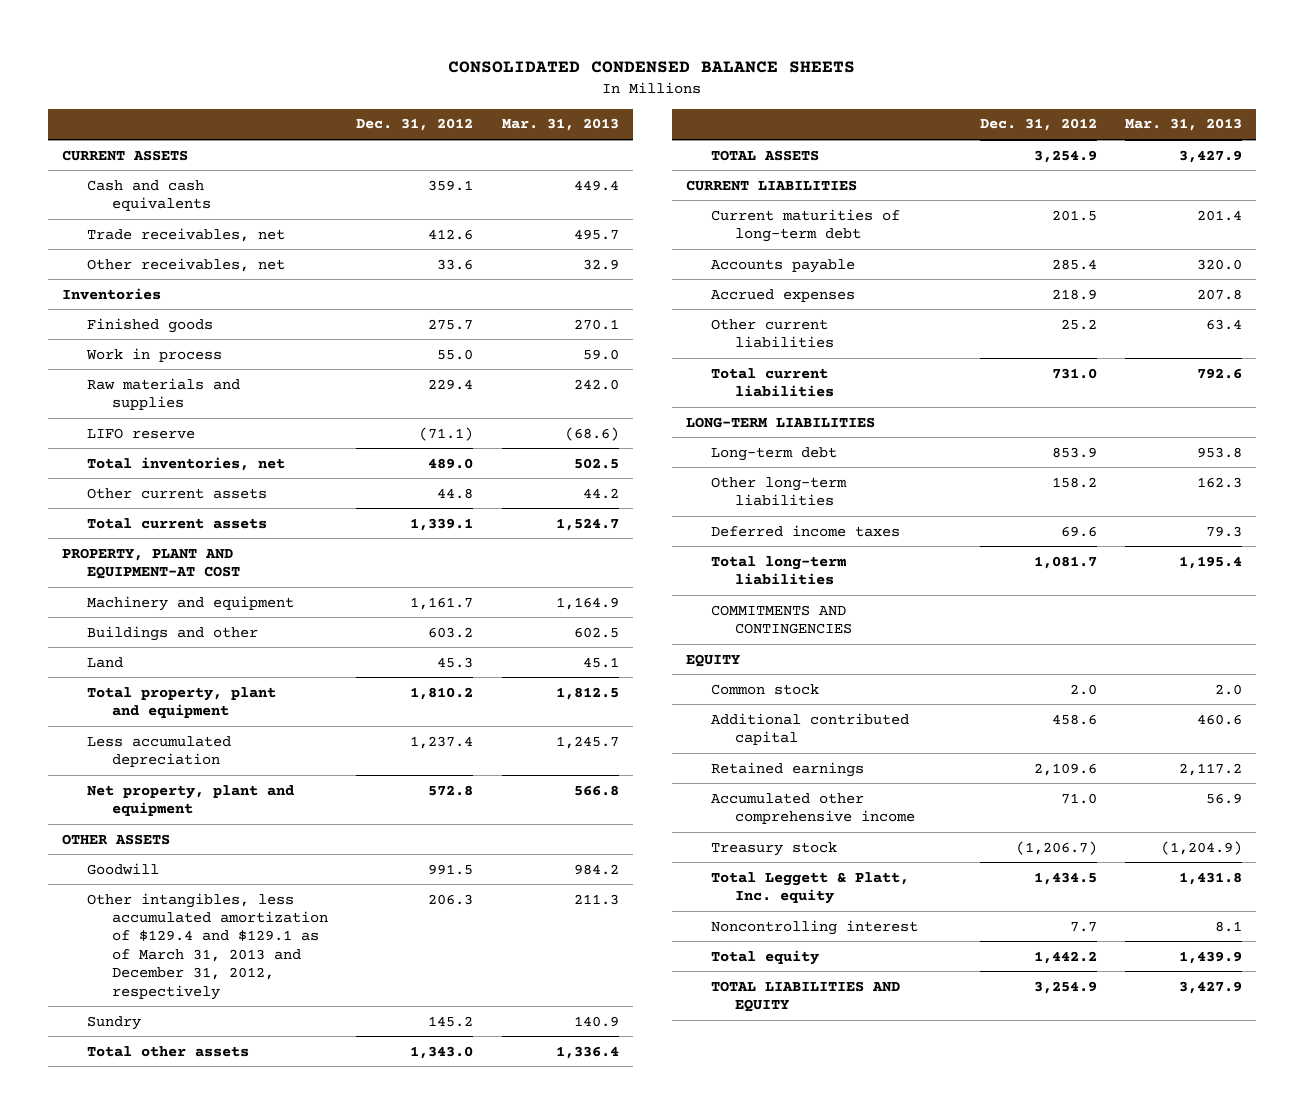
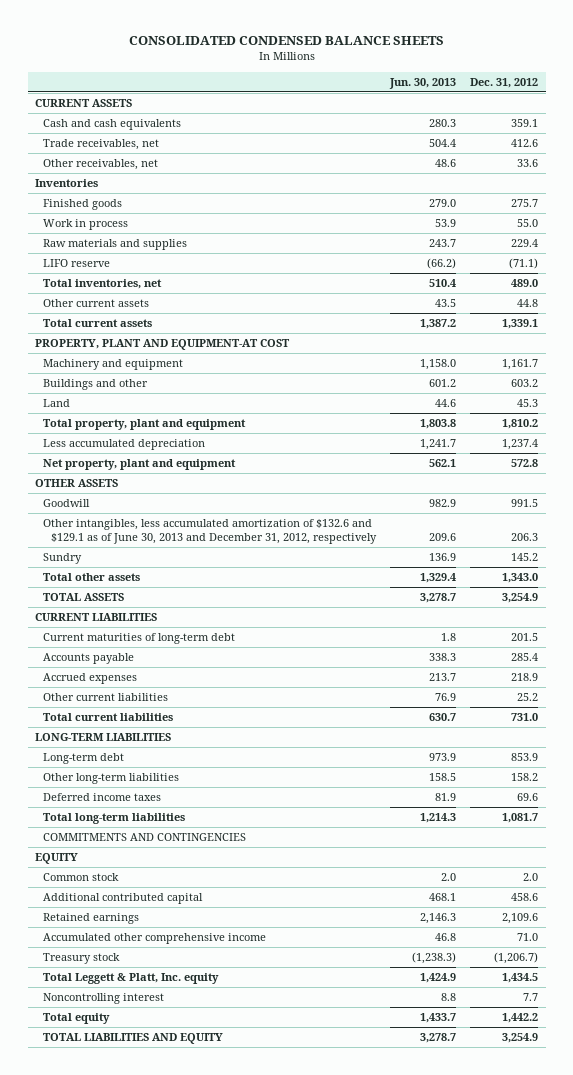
- | Dec. 31, 2012 | Mar. 31, 2013
+ | Jun. 30, 2013 | Dec. 31, 2012
- Other intangibles, less accumulated amortization of $129.4 and $129.1 as of March 31, 2013 and December 31, 2012, respectively | 206.3 | 211.3
+ Other intangibles, less accumulated amortization of $132.6 and $129.1 as of June 30, 2013 and December 31, 2012, respectively | 209.6 | 206.3

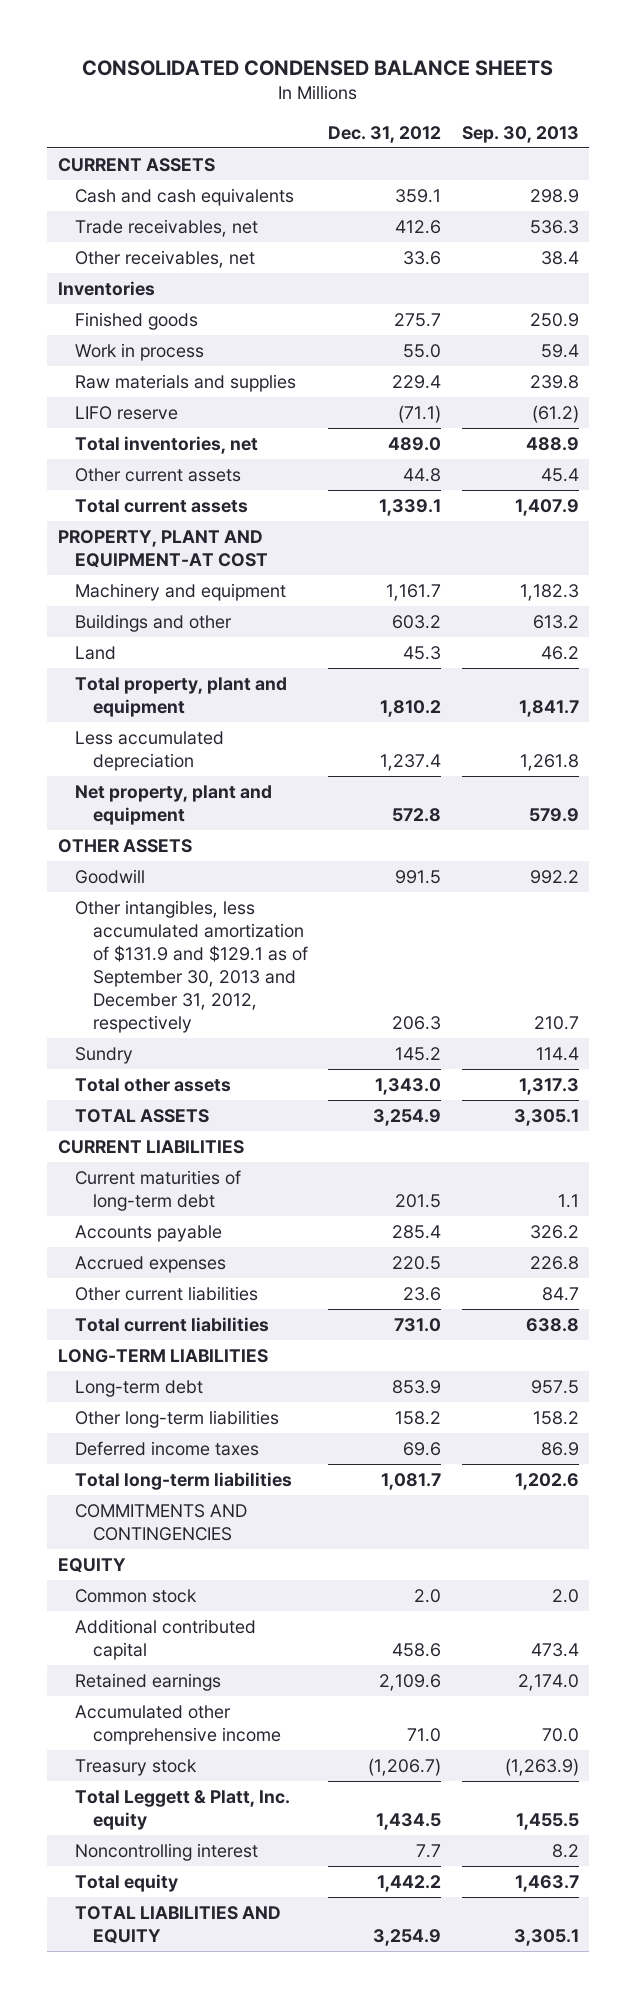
- | Jun. 30, 2013 | Dec. 31, 2012
+ | Dec. 31, 2012 | Sep. 30, 2013
- Other intangibles, less accumulated amortization of $132.6 and $129.1 as of June 30, 2013 and December 31, 2012, respectively | 209.6 | 206.3
+ Other intangibles, less accumulated amortization of $131.9 and $129.1 as of September 30, 2013 and December 31, 2012, respectively | 206.3 | 210.7
- Accrued expenses | 213.7 | 218.9
- Other current liabilities | 76.9 | 25.2
+ Accrued expenses | 220.5 | 226.8
+ Other current liabilities | 23.6 | 84.7

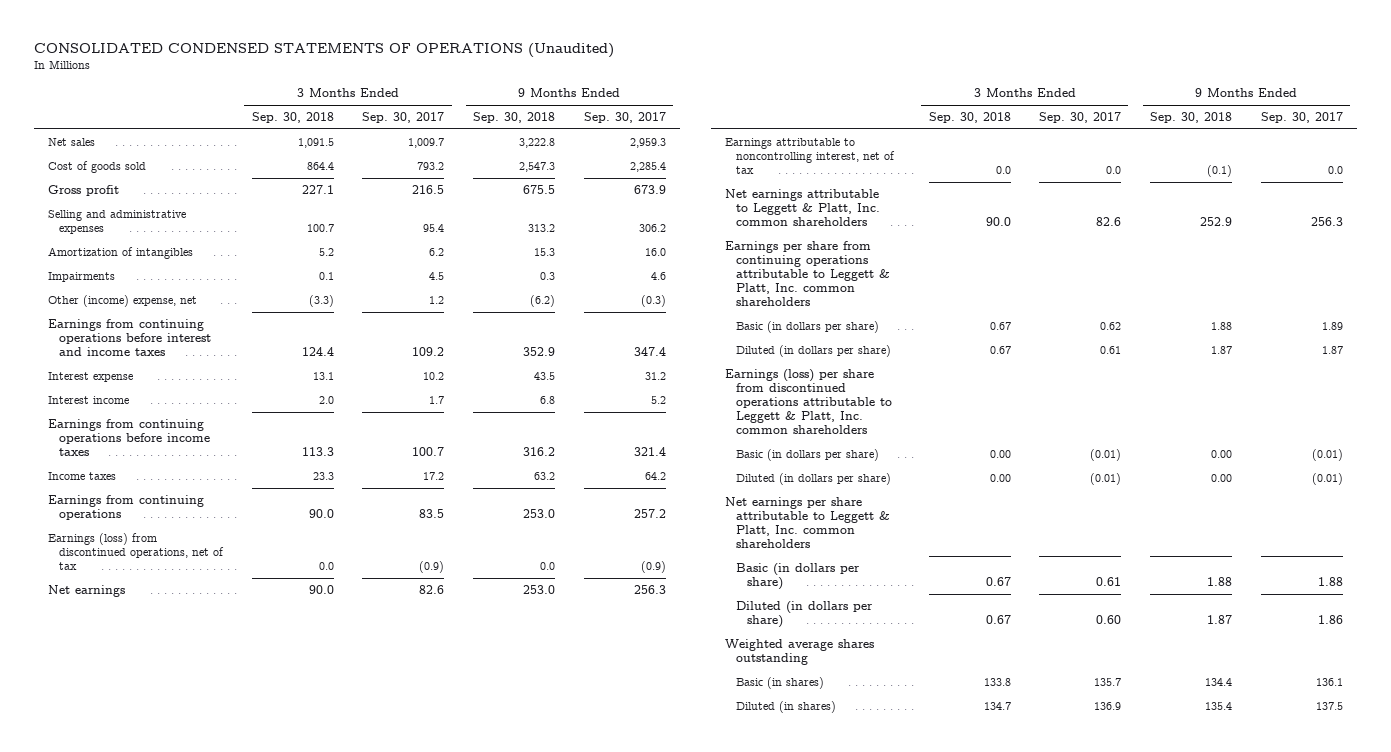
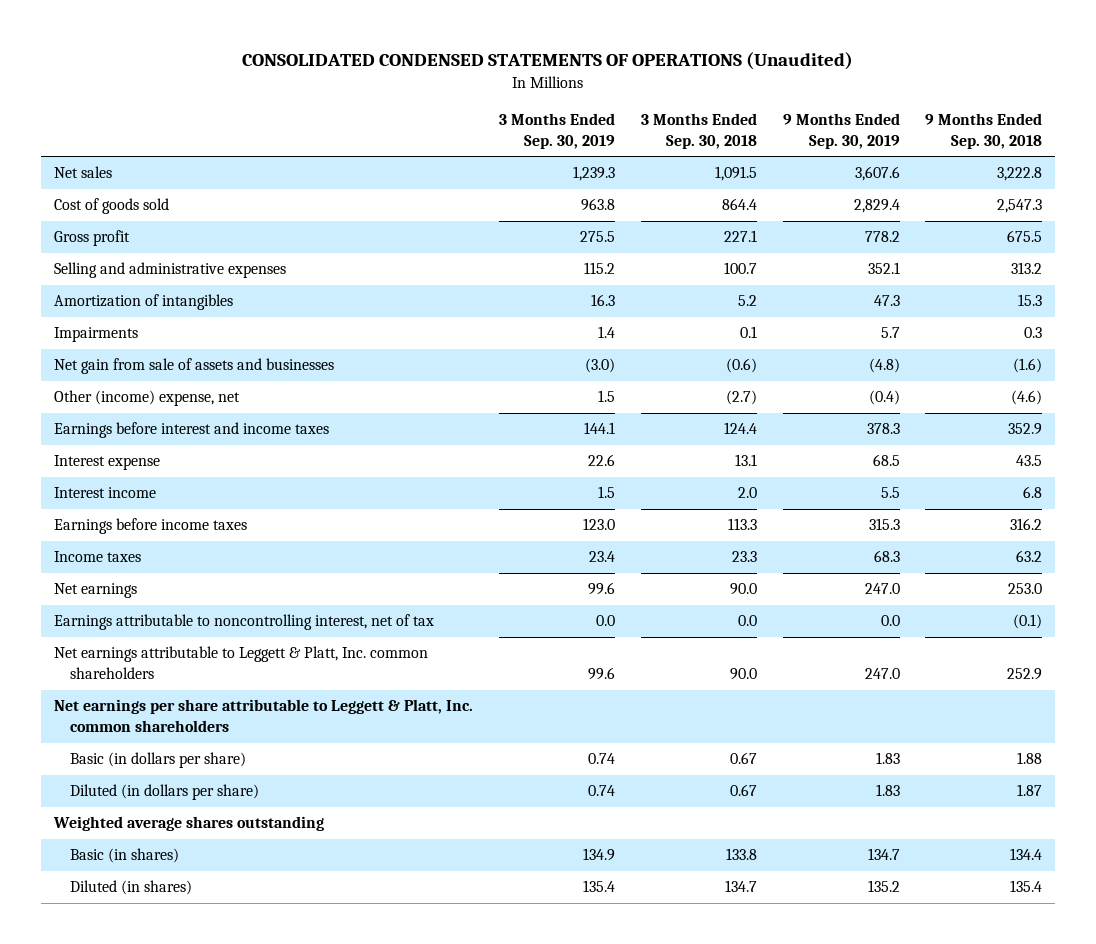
- | 3 Months Ended Sep. 30, 2018 | 3 Months Ended Sep. 30, 2017 | 9 Months Ended Sep. 30, 2018 | 9 Months Ended Sep. 30, 2017
+ | 3 Months Ended Sep. 30, 2019 | 3 Months Ended Sep. 30, 2018 | 9 Months Ended Sep. 30, 2019 | 9 Months Ended Sep. 30, 2018
- Other (income) expense, net | (3.3) | 1.2 | (6.2) | (0.3)
- Earnings from continuing operations before interest and income taxes | 124.4 | 109.2 | 352.9 | 347.4
+ Net gain from sale of assets and businesses | (3.0) | (0.6) | (4.8) | (1.6)
+ Other (income) expense, net | 1.5 | (2.7) | (0.4) | (4.6)
+ Earnings before interest and income taxes | 144.1 | 124.4 | 378.3 | 352.9
- Earnings from continuing operations before income taxes | 113.3 | 100.7 | 316.2 | 321.4
+ Earnings before income taxes | 123.0 | 113.3 | 315.3 | 316.2
- Earnings from continuing operations | 90.0 | 83.5 | 253.0 | 257.2
- Earnings (loss) from discontinued operations, net of tax | 0.0 | (0.9) | 0.0 | (0.9)
- Earnings per share from continuing operations attributable to Leggett & Platt, Inc. common shareholders
- Basic (in dollars per share) | 0.67 | 0.62 | 1.88 | 1.89
- Diluted (in dollars per share) | 0.67 | 0.61 | 1.87 | 1.87
- Earnings (loss) per share from discontinued operations attributable to Leggett & Platt, Inc. common shareholders
- Basic (in dollars per share) | 0.00 | (0.01) | 0.00 | (0.01)
- Diluted (in dollars per share) | 0.00 | (0.01) | 0.00 | (0.01)

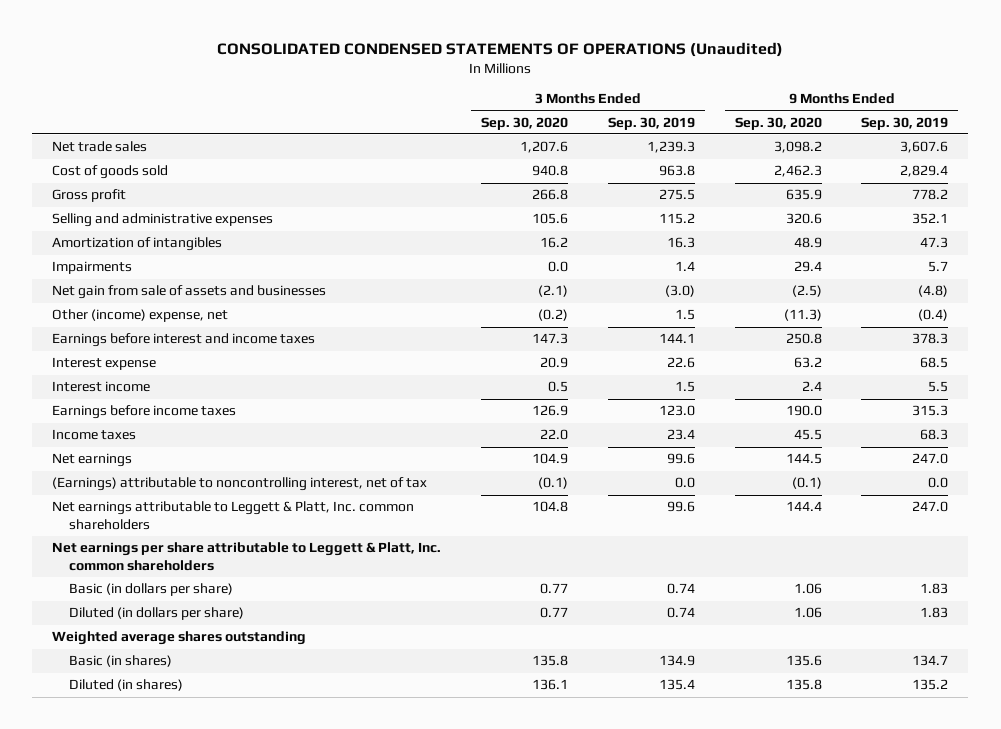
- | 3 Months Ended Sep. 30, 2019 | 3 Months Ended Sep. 30, 2018 | 9 Months Ended Sep. 30, 2019 | 9 Months Ended Sep. 30, 2018
+ | 3 Months Ended Sep. 30, 2020 | 3 Months Ended Sep. 30, 2019 | 9 Months Ended Sep. 30, 2020 | 9 Months Ended Sep. 30, 2019
- Net sales | 1,239.3 | 1,091.5 | 3,607.6 | 3,222.8
+ Net trade sales | 1,207.6 | 1,239.3 | 3,098.2 | 3,607.6
- Earnings attributable to noncontrolling interest, net of tax | 0.0 | 0.0 | 0.0 | (0.1)
+ (Earnings) attributable to noncontrolling interest, net of tax | (0.1) | 0.0 | (0.1) | 0.0

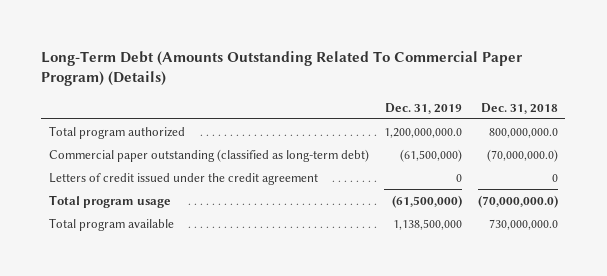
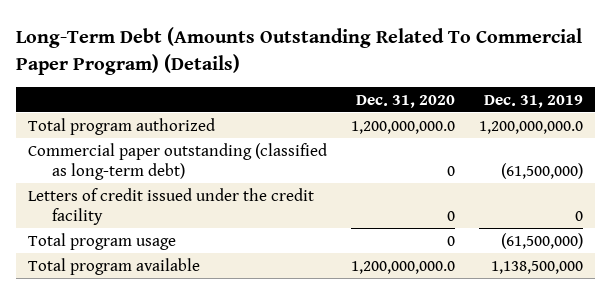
- | Dec. 31, 2019 | Dec. 31, 2018
+ | Dec. 31, 2020 | Dec. 31, 2019
- Letters of credit issued under the credit agreement | 0 | 0
+ Letters of credit issued under the credit facility | 0 | 0

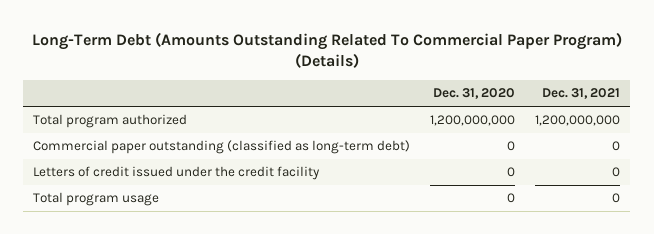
- | Dec. 31, 2020 | Dec. 31, 2019
+ | Dec. 31, 2020 | Dec. 31, 2021
- Total program authorized | 1,200,000,000.0 | 1,200,000,000.0
+ Total program authorized | 1,200,000,000 | 1,200,000,000
- Total program available | 1,200,000,000.0 | 1,138,500,000

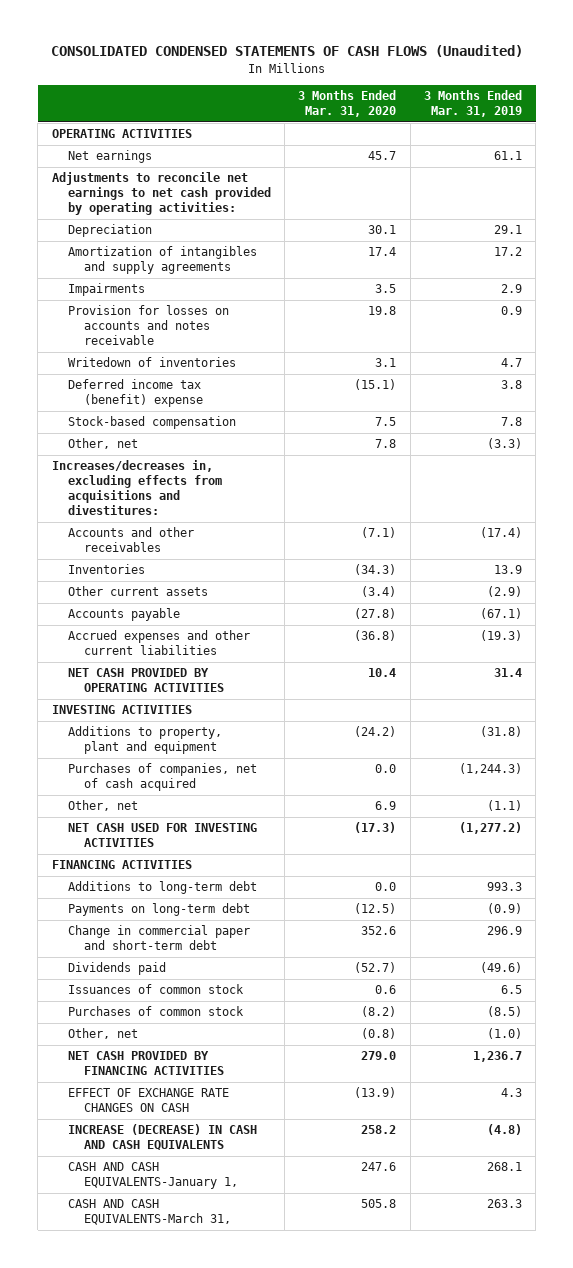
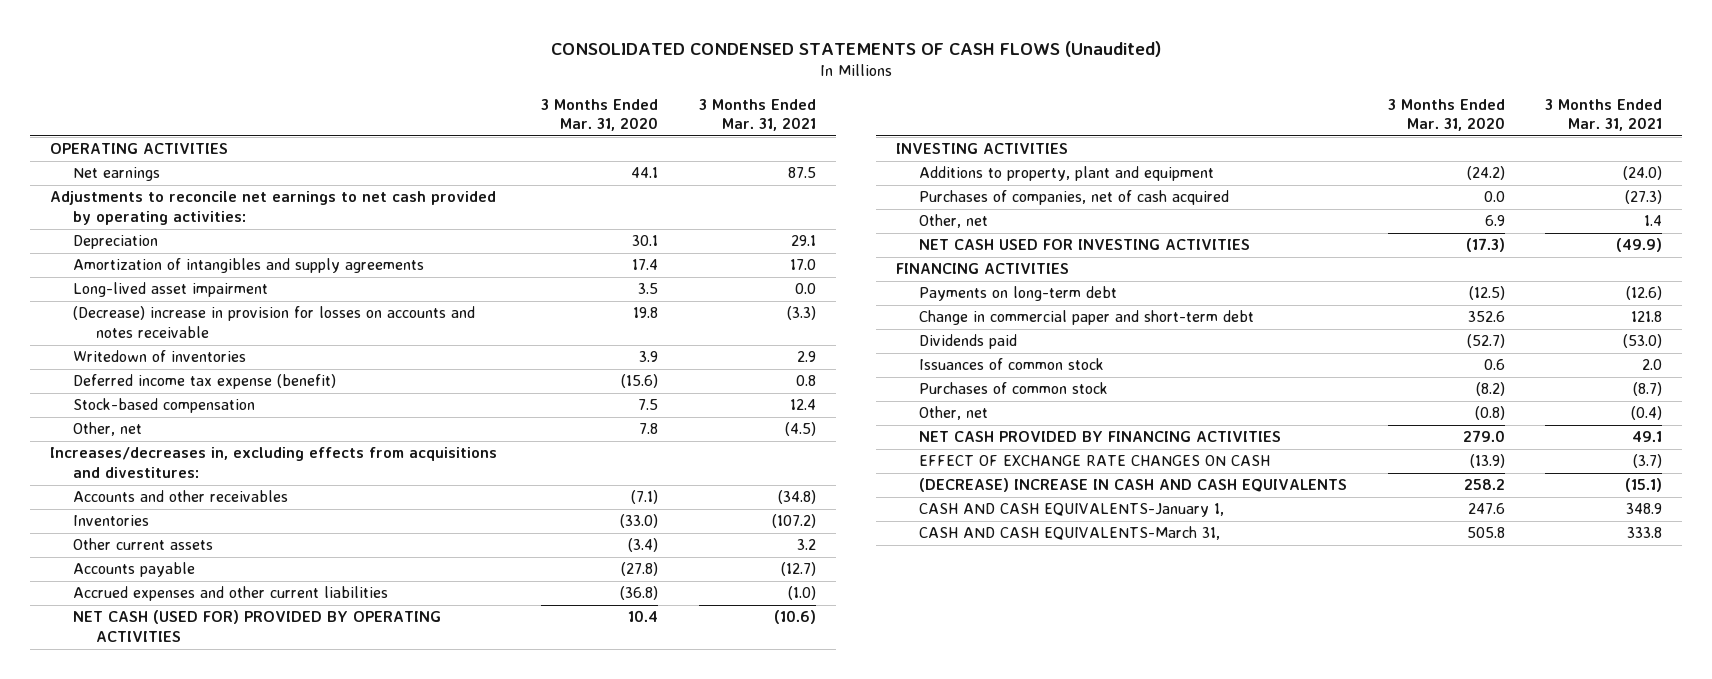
- | 3 Months Ended Mar. 31, 2020 | 3 Months Ended Mar. 31, 2019
+ | 3 Months Ended Mar. 31, 2020 | 3 Months Ended Mar. 31, 2021
- Net earnings | 45.7 | 61.1
+ Net earnings | 44.1 | 87.5
- Impairments | 3.5 | 2.9
- Provision for losses on accounts and notes receivable | 19.8 | 0.9
- Writedown of inventories | 3.1 | 4.7
- Deferred income tax (benefit) expense | (15.1) | 3.8
+ Long-lived asset impairment | 3.5 | 0.0
+ (Decrease) increase in provision for losses on accounts and notes receivable | 19.8 | (3.3)
+ Writedown of inventories | 3.9 | 2.9
+ Deferred income tax expense (benefit) | (15.6) | 0.8
- Inventories | (34.3) | 13.9
+ Inventories | (33.0) | (107.2)
- NET CASH PROVIDED BY OPERATING ACTIVITIES | 10.4 | 31.4
+ NET CASH (USED FOR) PROVIDED BY OPERATING ACTIVITIES | 10.4 | (10.6)
- Additions to long-term debt | 0.0 | 993.3
- INCREASE (DECREASE) IN CASH AND CASH EQUIVALENTS | 258.2 | (4.8)
+ (DECREASE) INCREASE IN CASH AND CASH EQUIVALENTS | 258.2 | (15.1)

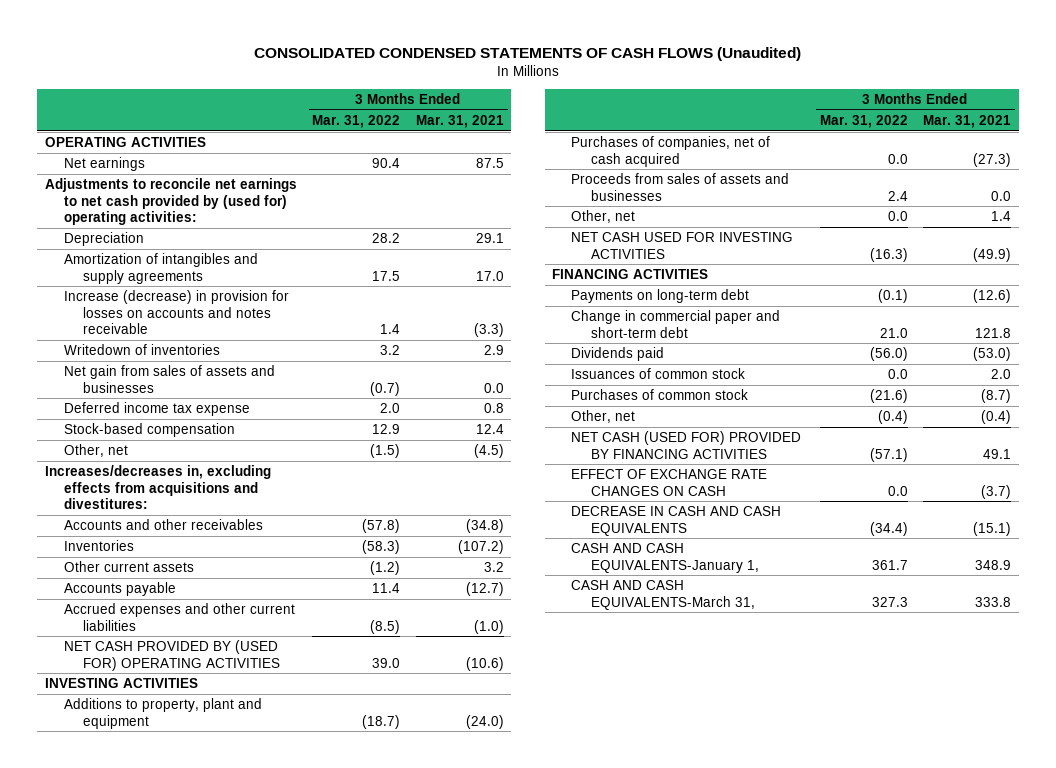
- | 3 Months Ended Mar. 31, 2020 | 3 Months Ended Mar. 31, 2021
+ | 3 Months Ended Mar. 31, 2022 | 3 Months Ended Mar. 31, 2021
- Adjustments to reconcile net earnings to net cash provided by operating activities:
+ Adjustments to reconcile net earnings to net cash provided by (used for) operating activities:
- Long-lived asset impairment | 3.5 | 0.0
- (Decrease) increase in provision for losses on accounts and notes receivable | 19.8 | (3.3)
+ Increase (decrease) in provision for losses on accounts and notes receivable | 1.4 | (3.3)
- Deferred income tax expense (benefit) | (15.6) | 0.8
+ Net gain from sales of assets and businesses | (0.7) | 0.0
+ Deferred income tax expense | 2.0 | 0.8
- NET CASH (USED FOR) PROVIDED BY OPERATING ACTIVITIES | 10.4 | (10.6)
+ NET CASH PROVIDED BY (USED FOR) OPERATING ACTIVITIES | 39.0 | (10.6)
+ Proceeds from sales of assets and businesses | 2.4 | 0.0
- NET CASH PROVIDED BY FINANCING ACTIVITIES | 279.0 | 49.1
+ NET CASH (USED FOR) PROVIDED BY FINANCING ACTIVITIES | (57.1) | 49.1
- (DECREASE) INCREASE IN CASH AND CASH EQUIVALENTS | 258.2 | (15.1)
+ DECREASE IN CASH AND CASH EQUIVALENTS | (34.4) | (15.1)

